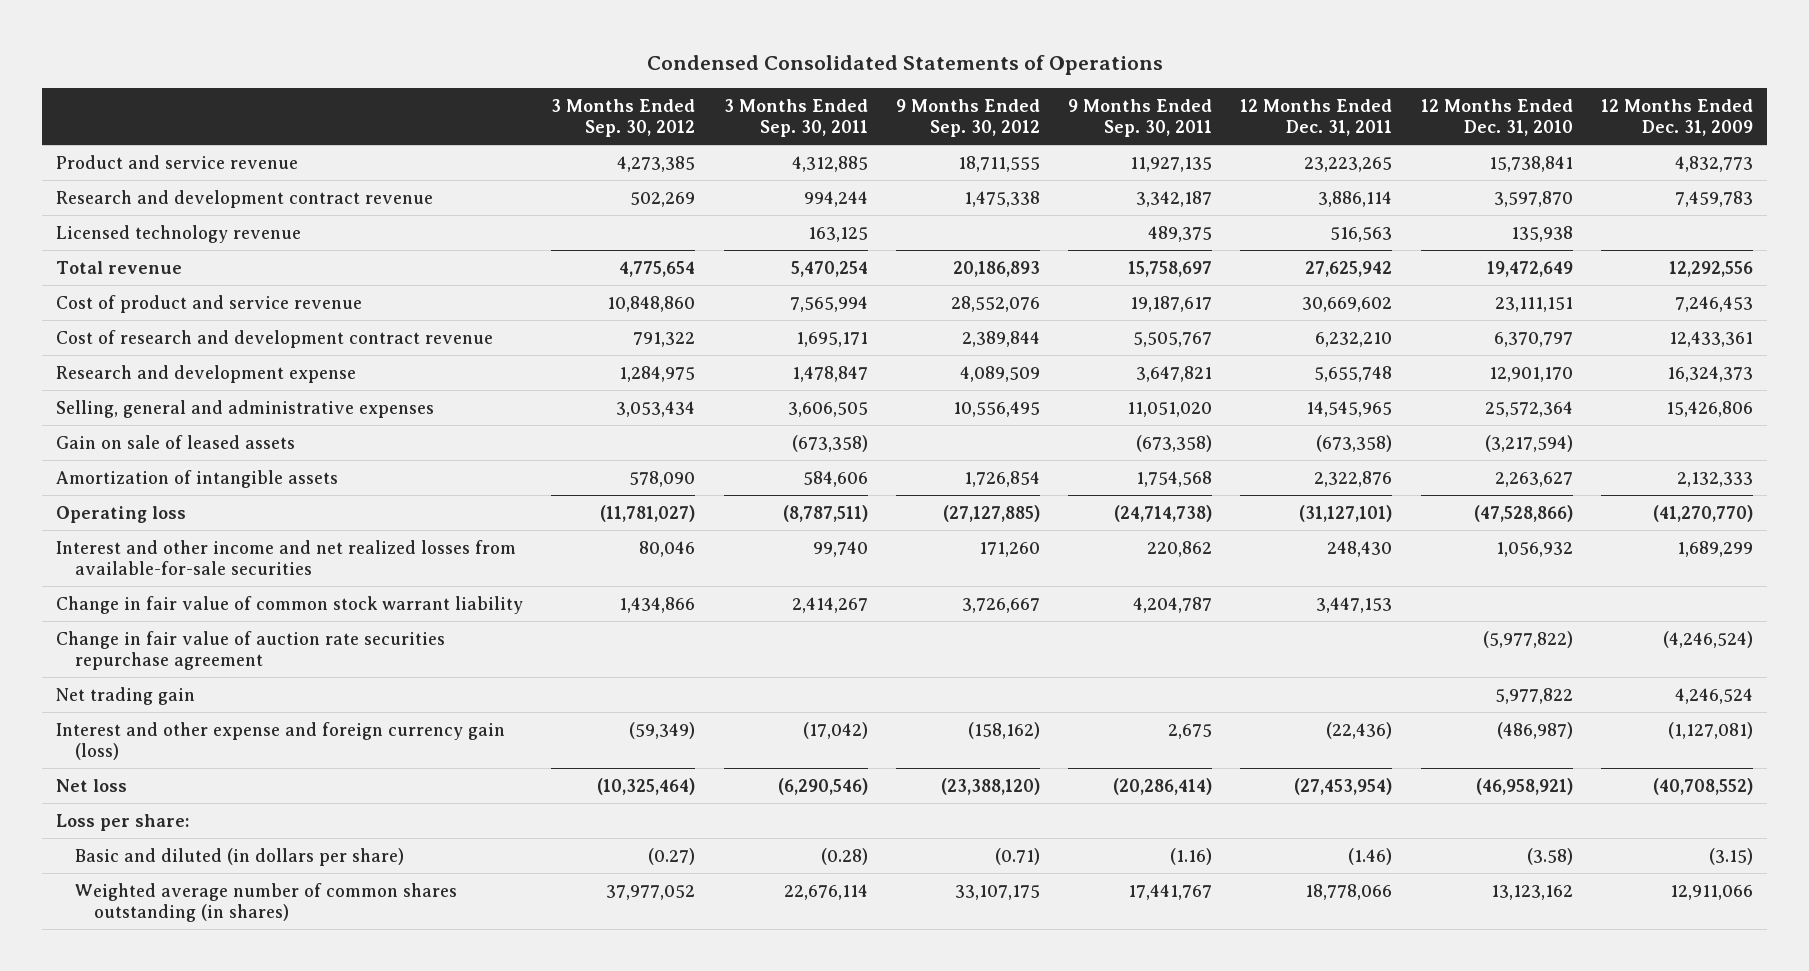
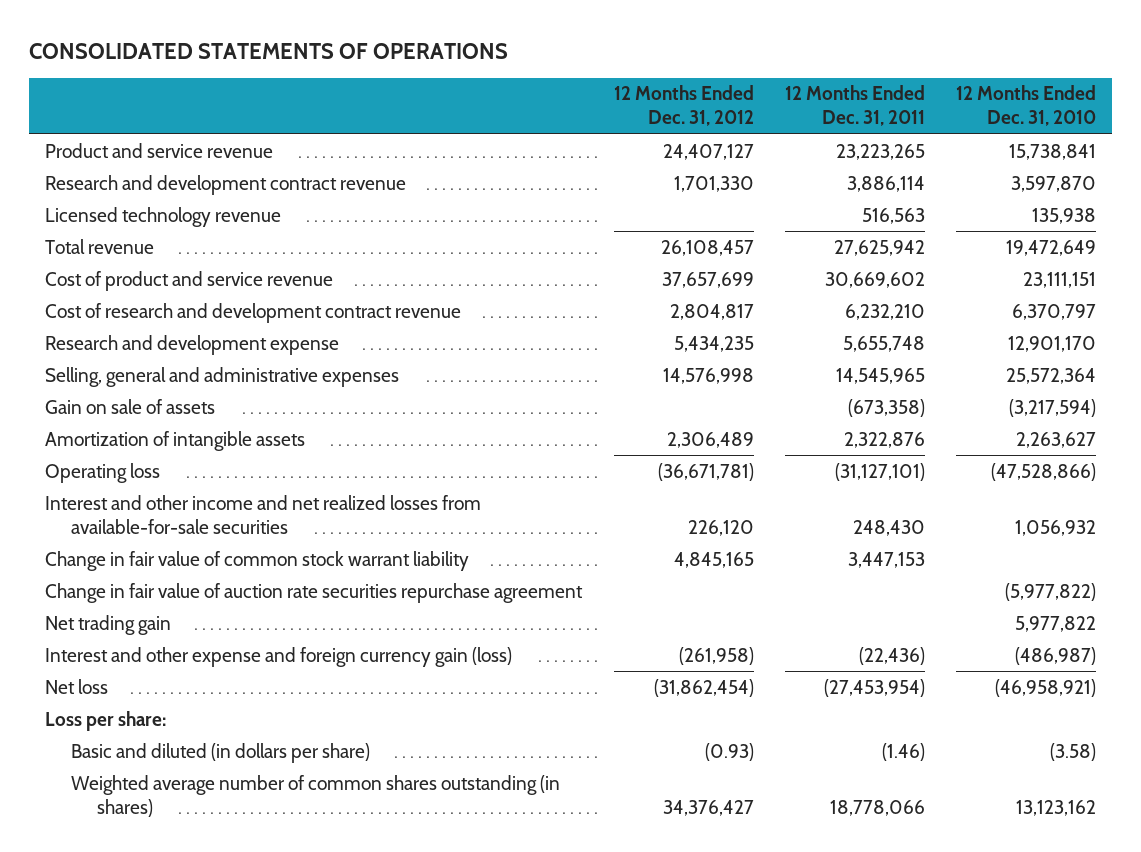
- Condensed Consolidated Statements of Operations
+ CONSOLIDATED STATEMENTS OF OPERATIONS
- | 3 Months Ended Sep. 30, 2012 | 3 Months Ended Sep. 30, 2011 | 9 Months Ended Sep. 30, 2012 | 9 Months Ended Sep. 30, 2011 | 12 Months Ended Dec. 31, 2011 | 12 Months Ended Dec. 31, 2010 | 12 Months Ended Dec. 31, 2009
+ | 12 Months Ended Dec. 31, 2012 | 12 Months Ended Dec. 31, 2011 | 12 Months Ended Dec. 31, 2010
- Gain on sale of leased assets | | (673,358) | | (673,358) | (673,358) | (3,217,594) |
+ Gain on sale of assets | | (673,358) | (3,217,594)

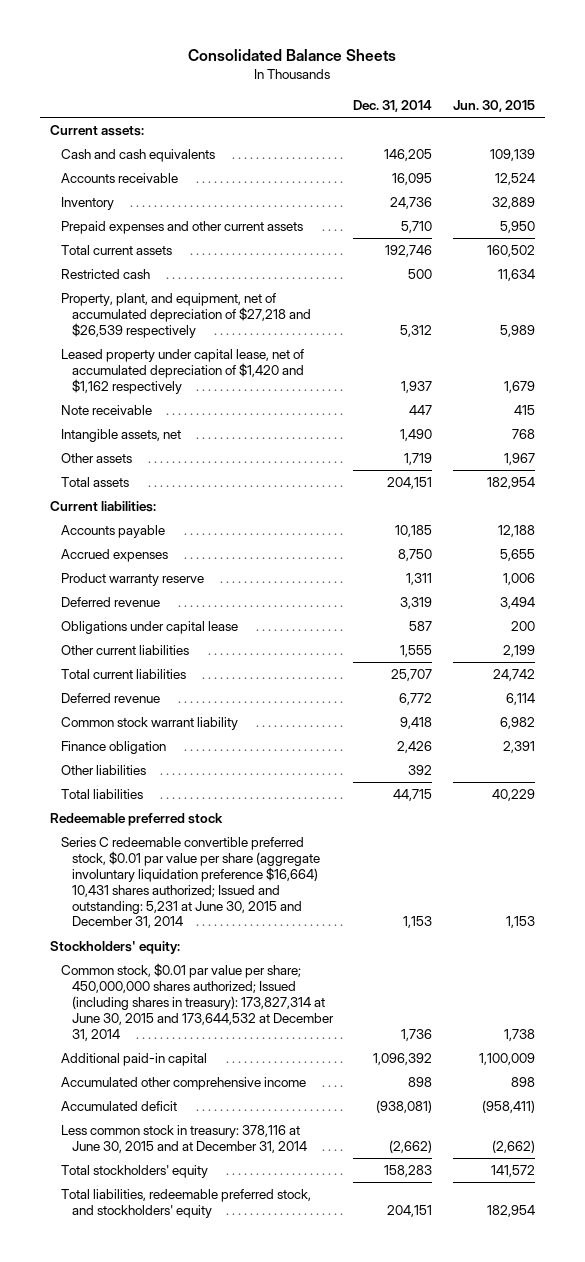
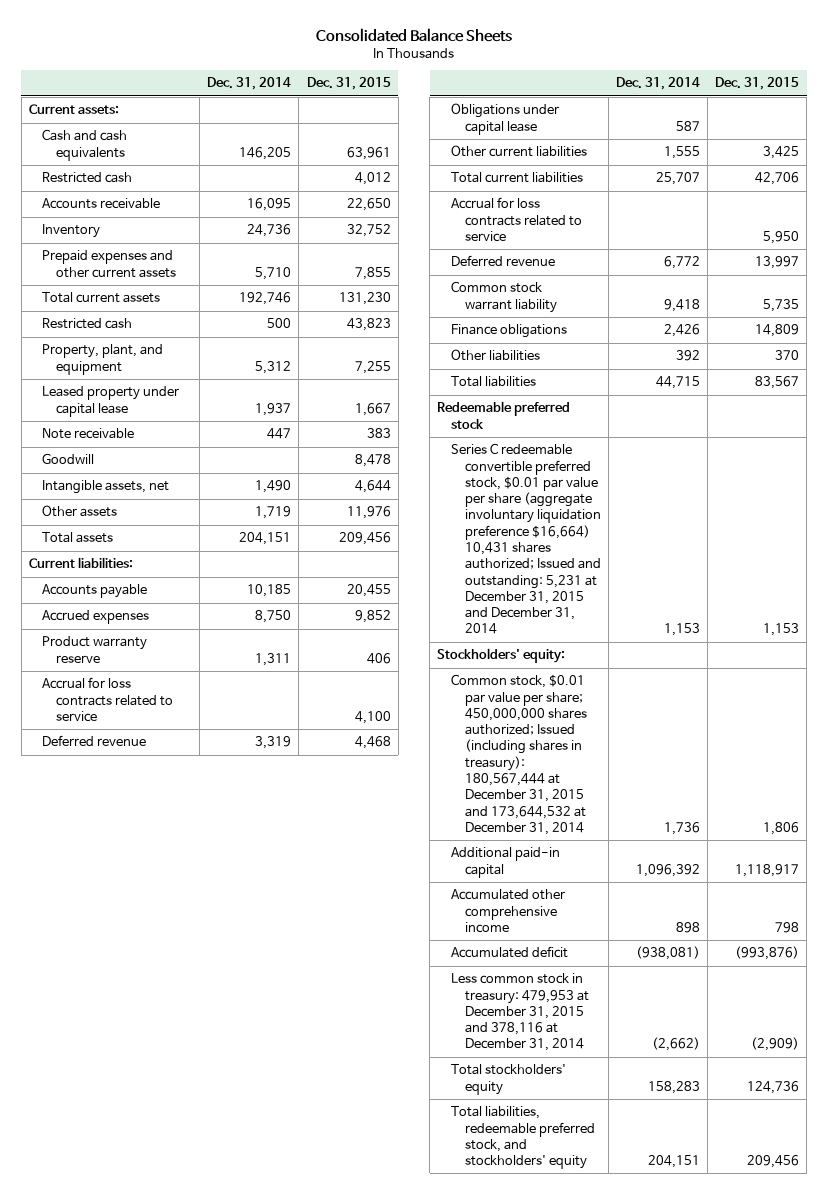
- | Dec. 31, 2014 | Jun. 30, 2015
+ | Dec. 31, 2014 | Dec. 31, 2015
+ Restricted cash | | 4,012
- Property, plant, and equipment, net of accumulated depreciation of $27,218 and $26,539 respectively | 5,312 | 5,989
- Leased property under capital lease, net of accumulated depreciation of $1,420 and $1,162 respectively | 1,937 | 1,679
+ Property, plant, and equipment | 5,312 | 7,255
+ Leased property under capital lease | 1,937 | 1,667
+ Goodwill | | 8,478
+ Accrual for loss contracts related to service | | 4,100
+ Accrual for loss contracts related to service | | 5,950
- Finance obligation | 2,426 | 2,391
+ Finance obligations | 2,426 | 14,809
- Series C redeemable convertible preferred stock, $0.01 par value per share (aggregate involuntary liquidation preference $16,664) 10,431 shares authorized; Issued and outstanding: 5,231 at June 30, 2015 and December 31, 2014 | 1,153 | 1,153
+ Series C redeemable convertible preferred stock, $0.01 par value per share (aggregate involuntary liquidation preference $16,664) 10,431 shares authorized; Issued and outstanding: 5,231 at December 31, 2015 and December 31, 2014 | 1,153 | 1,153
- Common stock, $0.01 par value per share; 450,000,000 shares authorized; Issued (including shares in treasury): 173,827,314 at June 30, 2015 and 173,644,532 at December 31, 2014 | 1,736 | 1,738
+ Common stock, $0.01 par value per share; 450,000,000 shares authorized; Issued (including shares in treasury): 180,567,444 at December 31, 2015 and 173,644,532 at December 31, 2014 | 1,736 | 1,806
- Less common stock in treasury: 378,116 at June 30, 2015 and at December 31, 2014 | (2,662) | (2,662)
+ Less common stock in treasury: 479,953 at December 31, 2015 and 378,116 at December 31, 2014 | (2,662) | (2,909)

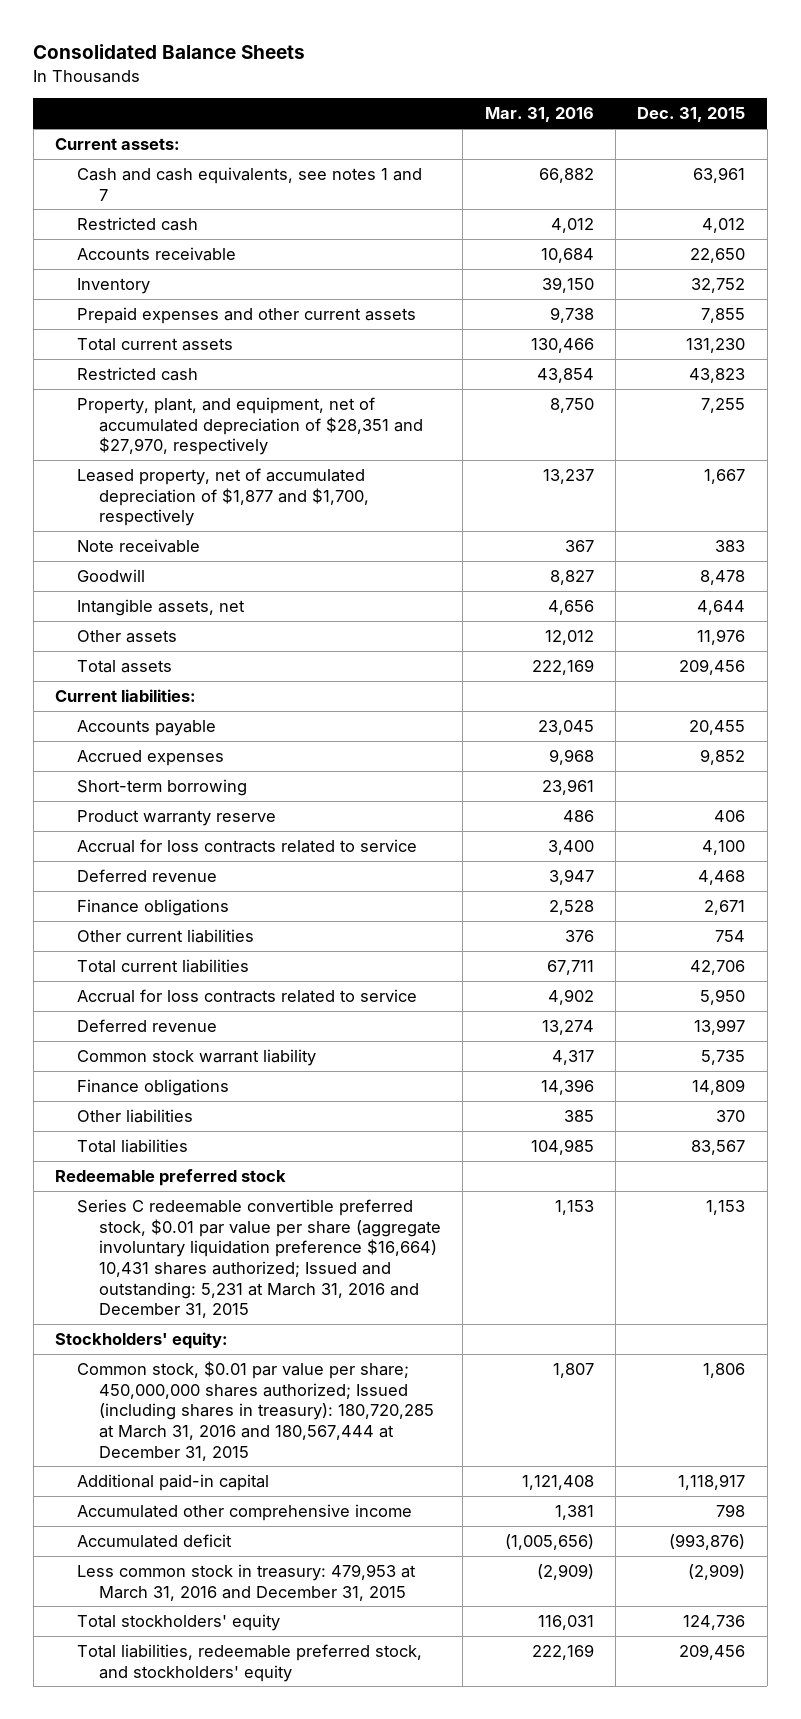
- | Dec. 31, 2014 | Dec. 31, 2015
+ | Mar. 31, 2016 | Dec. 31, 2015
- Cash and cash equivalents | 146,205 | 63,961
+ Cash and cash equivalents, see notes 1 and 7 | 66,882 | 63,961
- Property, plant, and equipment | 5,312 | 7,255
- Leased property under capital lease | 1,937 | 1,667
+ Property, plant, and equipment, net of accumulated depreciation of $28,351 and $27,970, respectively | 8,750 | 7,255
+ Leased property, net of accumulated depreciation of $1,877 and $1,700, respectively | 13,237 | 1,667
+ Short-term borrowing | 23,961 |
- Obligations under capital lease | 587 |
- Other current liabilities | 1,555 | 3,425
+ Finance obligations | 2,528 | 2,671
+ Other current liabilities | 376 | 754
- Series C redeemable convertible preferred stock, $0.01 par value per share (aggregate involuntary liquidation preference $16,664) 10,431 shares authorized; Issued and outstanding: 5,231 at December 31, 2015 and December 31, 2014 | 1,153 | 1,153
+ Series C redeemable convertible preferred stock, $0.01 par value per share (aggregate involuntary liquidation preference $16,664) 10,431 shares authorized; Issued and outstanding: 5,231 at March 31, 2016 and December 31, 2015 | 1,153 | 1,153
- Common stock, $0.01 par value per share; 450,000,000 shares authorized; Issued (including shares in treasury): 180,567,444 at December 31, 2015 and 173,644,532 at December 31, 2014 | 1,736 | 1,806
+ Common stock, $0.01 par value per share; 450,000,000 shares authorized; Issued (including shares in treasury): 180,720,285 at March 31, 2016 and 180,567,444 at December 31, 2015 | 1,807 | 1,806
- Less common stock in treasury: 479,953 at December 31, 2015 and 378,116 at December 31, 2014 | (2,662) | (2,909)
+ Less common stock in treasury: 479,953 at March 31, 2016 and December 31, 2015 | (2,909) | (2,909)

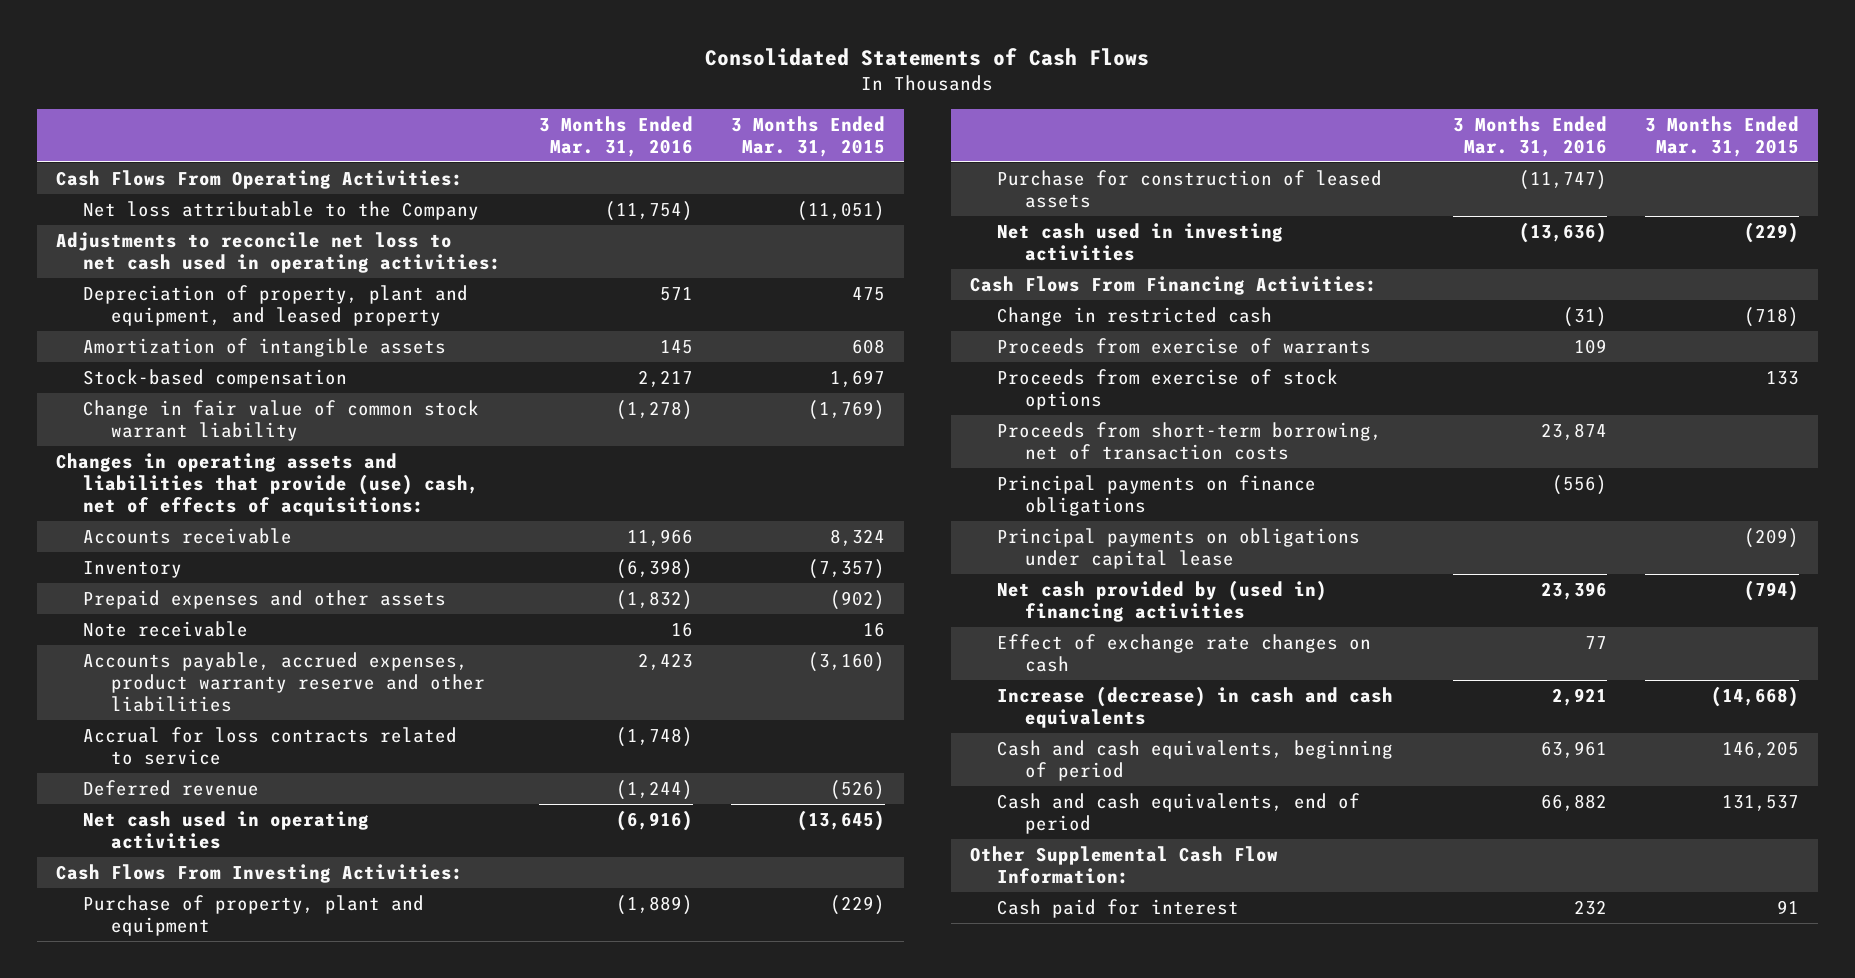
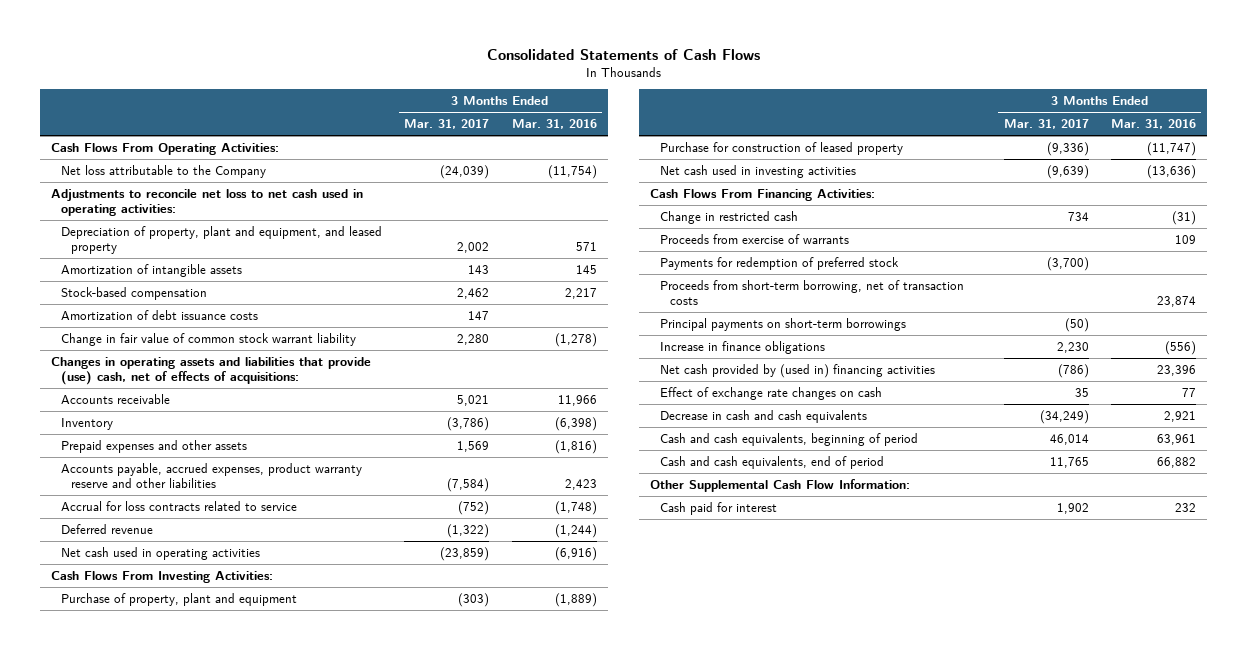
- | 3 Months Ended Mar. 31, 2016 | 3 Months Ended Mar. 31, 2015
+ | 3 Months Ended Mar. 31, 2017 | 3 Months Ended Mar. 31, 2016
+ Amortization of debt issuance costs | 147 |
- Prepaid expenses and other assets | (1,832) | (902)
- Note receivable | 16 | 16
+ Prepaid expenses and other assets | 1,569 | (1,816)
- Purchase for construction of leased assets | (11,747) |
+ Purchase for construction of leased property | (9,336) | (11,747)
- Proceeds from exercise of stock options | | 133
+ Payments for redemption of preferred stock | (3,700) |
- Principal payments on finance obligations | (556) |
- Principal payments on obligations under capital lease | | (209)
+ Principal payments on short-term borrowings | (50) |
+ Increase in finance obligations | 2,230 | (556)
- Increase (decrease) in cash and cash equivalents | 2,921 | (14,668)
+ Decrease in cash and cash equivalents | (34,249) | 2,921

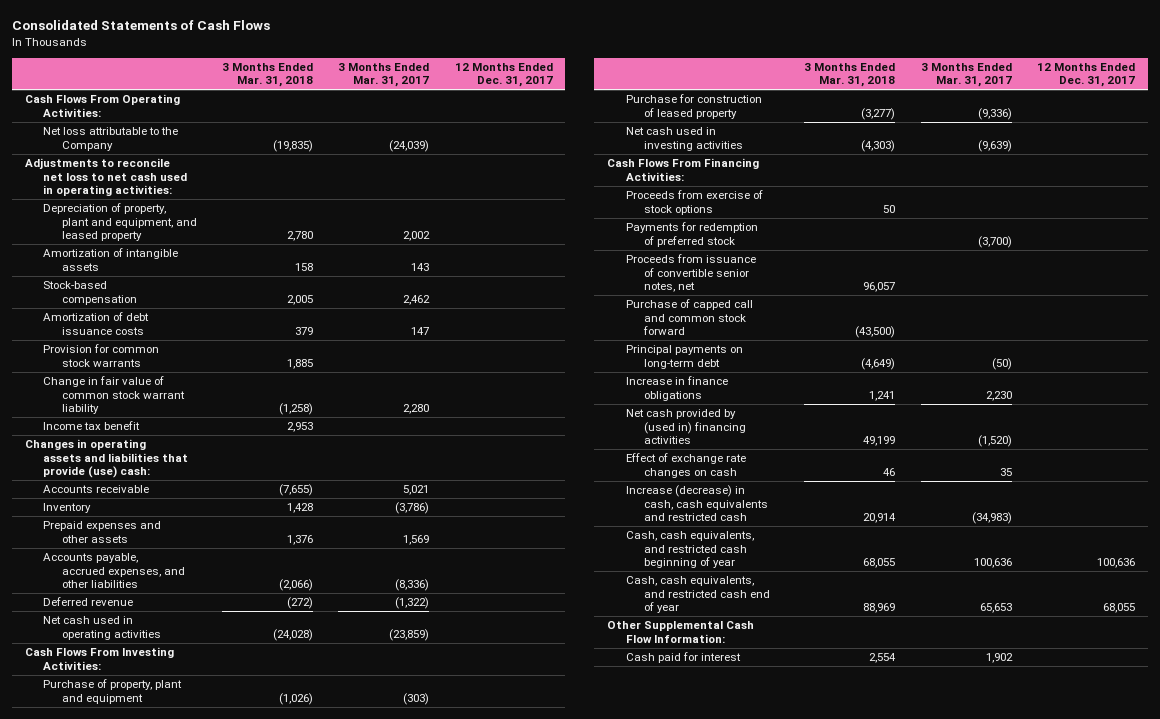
- | 3 Months Ended Mar. 31, 2017 | 3 Months Ended Mar. 31, 2016
+ | 3 Months Ended Mar. 31, 2018 | 3 Months Ended Mar. 31, 2017 | 12 Months Ended Dec. 31, 2017
+ Provision for common stock warrants | 1,885 | |
- Changes in operating assets and liabilities that provide (use) cash, net of effects of acquisitions:
+ Income tax benefit | 2,953 | |
+ Changes in operating assets and liabilities that provide (use) cash:
- Accounts payable, accrued expenses, product warranty reserve and other liabilities | (7,584) | 2,423
- Accrual for loss contracts related to service | (752) | (1,748)
+ Accounts payable, accrued expenses, and other liabilities | (2,066) | (8,336) |
- Change in restricted cash | 734 | (31)
- Proceeds from exercise of warrants | | 109
+ Proceeds from exercise of stock options | 50 | |
- Proceeds from short-term borrowing, net of transaction costs | | 23,874
- Principal payments on short-term borrowings | (50) |
+ Proceeds from issuance of convertible senior notes, net | 96,057 | |
+ Purchase of capped call and common stock forward | (43,500) | |
+ Principal payments on long-term debt | (4,649) | (50) |
- Net cash provided by (used in) financing activities | (786) | 23,396
+ Net cash provided by (used in) financing activities | 49,199 | (1,520) |
- Decrease in cash and cash equivalents | (34,249) | 2,921
- Cash and cash equivalents, beginning of period | 46,014 | 63,961
- Cash and cash equivalents, end of period | 11,765 | 66,882
+ Increase (decrease) in cash, cash equivalents and restricted cash | 20,914 | (34,983) |
+ Cash, cash equivalents, and restricted cash beginning of year | 68,055 | 100,636 | 100,636
+ Cash, cash equivalents, and restricted cash end of year | 88,969 | 65,653 | 68,055

